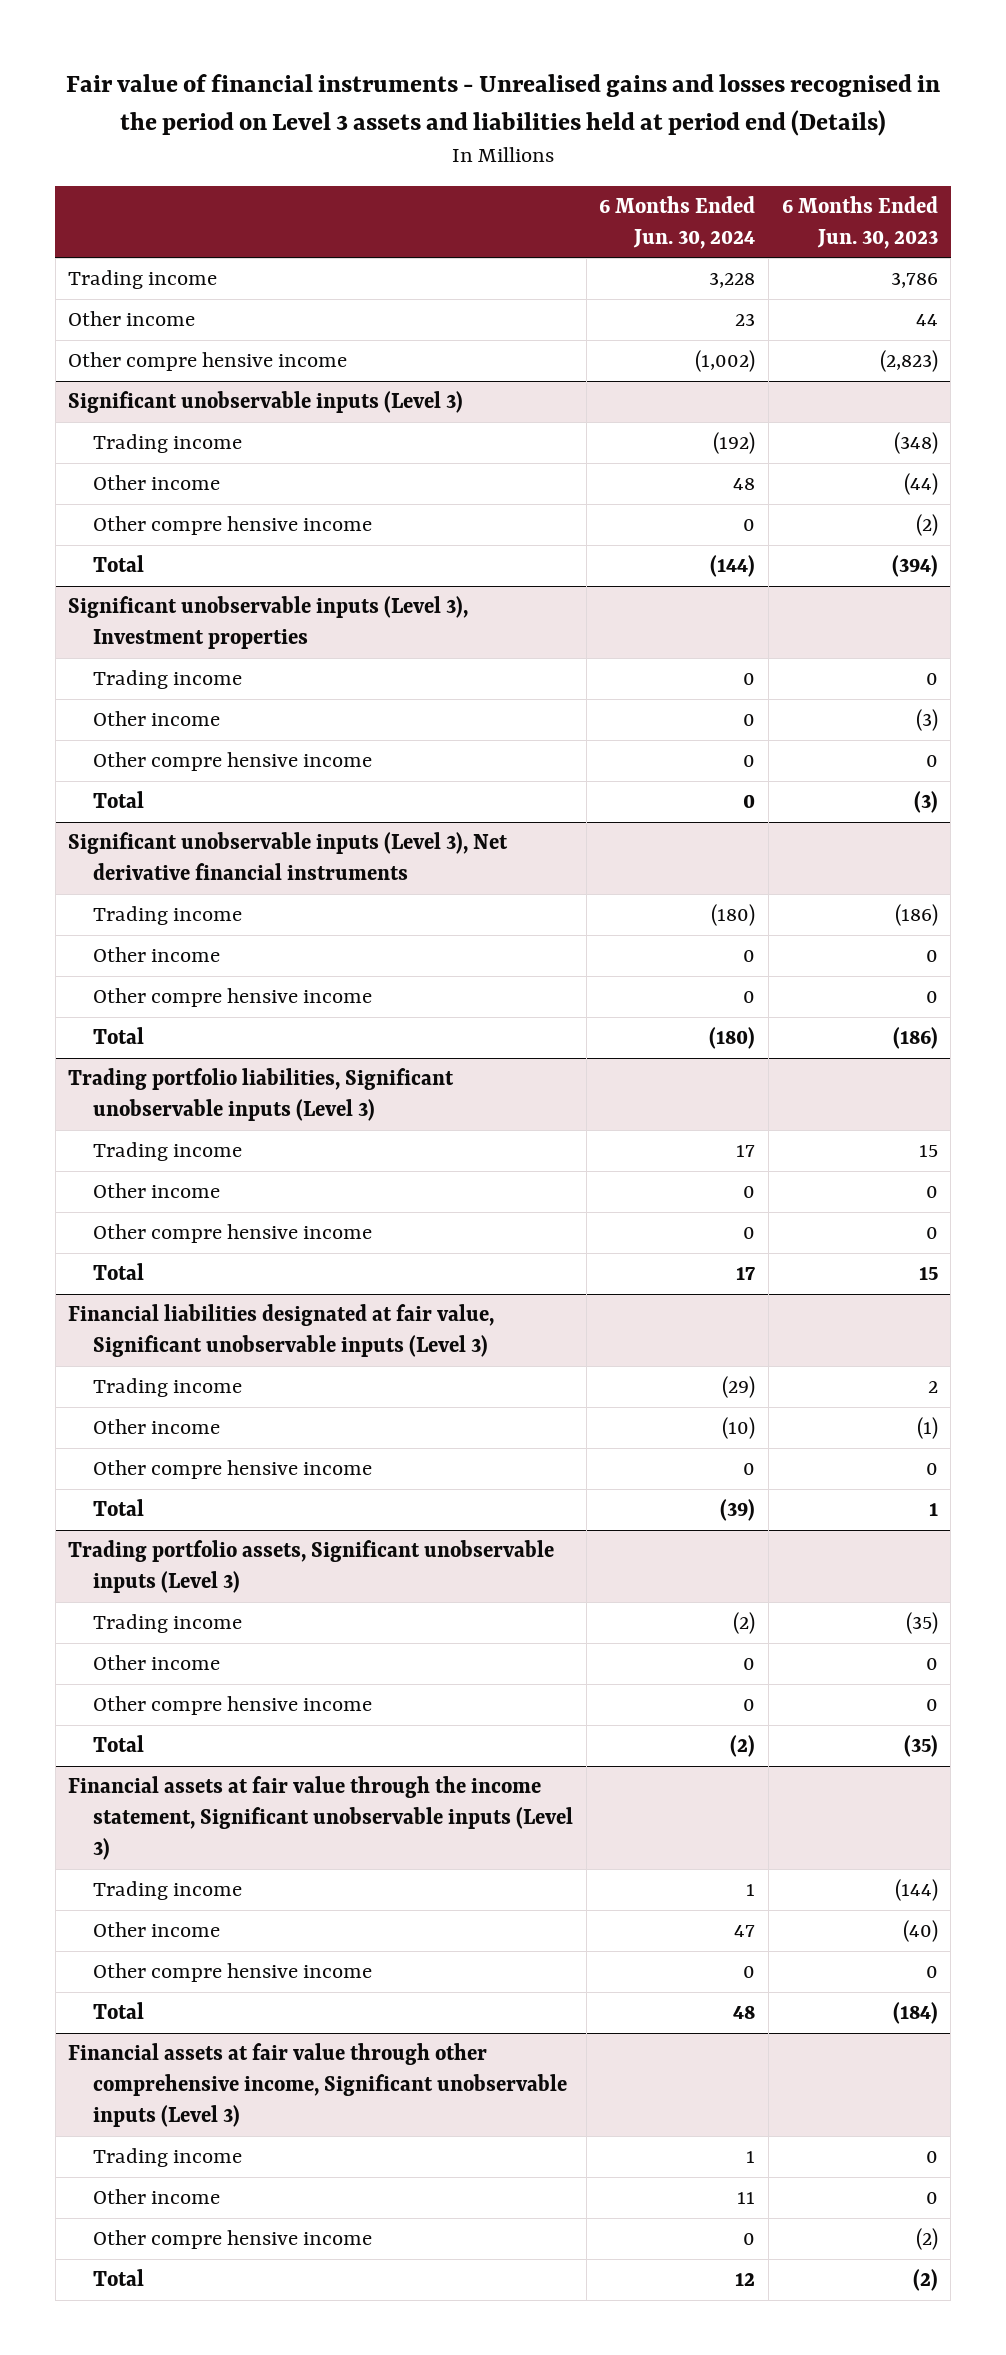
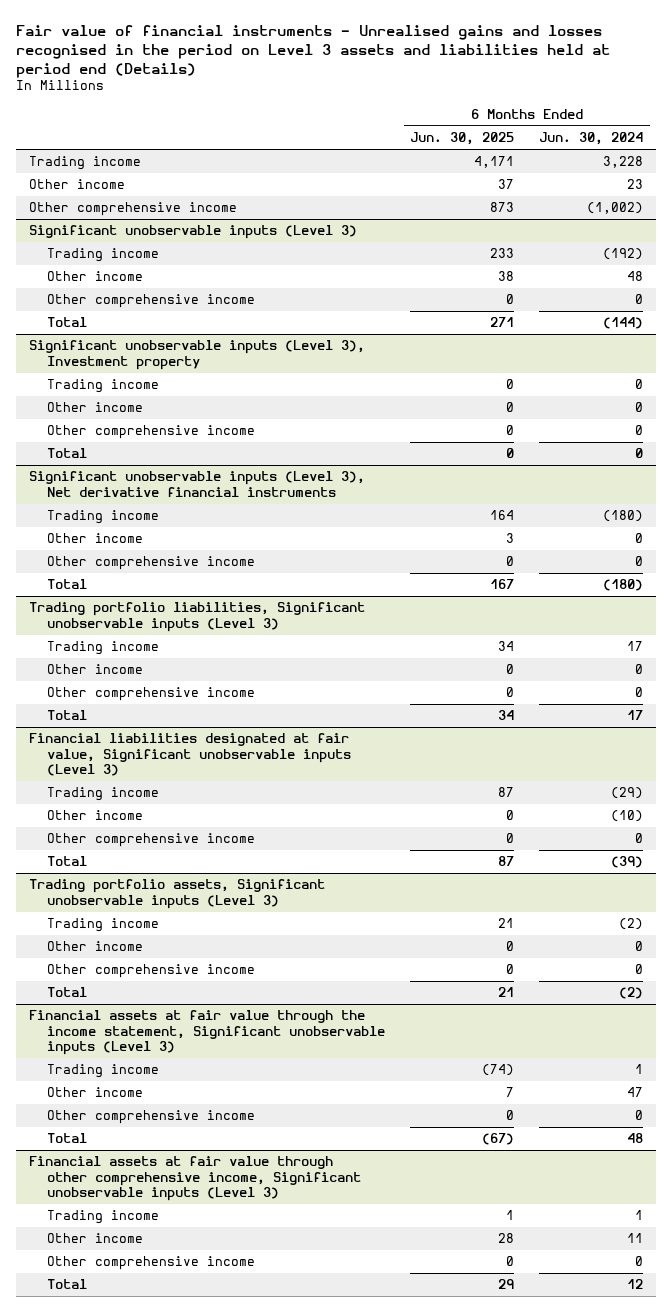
- | 6 Months Ended Jun. 30, 2024 | 6 Months Ended Jun. 30, 2023
+ | 6 Months Ended Jun. 30, 2025 | 6 Months Ended Jun. 30, 2024
- Other compre hensive income | (1,002) | (2,823)
+ Other comprehensive income | 873 | (1,002)
@ Significant unobservable inputs (Level 3)
- Other compre hensive income | 0 | (2)
+ Other comprehensive income | 0 | 0
- Significant unobservable inputs (Level 3), Investment properties
+ Significant unobservable inputs (Level 3), Investment property
- Other compre hensive income | 0 | 0
+ Other comprehensive income | 0 | 0
@ Significant unobservable inputs (Level 3), Net derivative financial instruments
- Other compre hensive income | 0 | 0
+ Other comprehensive income | 0 | 0
@ Trading portfolio liabilities, Significant unobservable inputs (Level 3)
- Other compre hensive income | 0 | 0
+ Other comprehensive income | 0 | 0
@ Financial liabilities designated at fair value, Significant unobservable inputs (Level 3)
- Other compre hensive income | 0 | 0
+ Other comprehensive income | 0 | 0
@ Trading portfolio assets, Significant unobservable inputs (Level 3)
- Other compre hensive income | 0 | 0
+ Other comprehensive income | 0 | 0
@ Financial assets at fair value through the income statement, Significant unobservable inputs (Level 3)
- Other compre hensive income | 0 | 0
+ Other comprehensive income | 0 | 0
@ Financial assets at fair value through other comprehensive income, Significant unobservable inputs (Level 3)
- Other compre hensive income | 0 | (2)
+ Other comprehensive income | 0 | 0

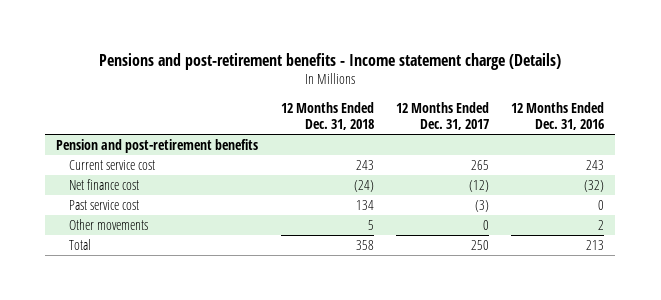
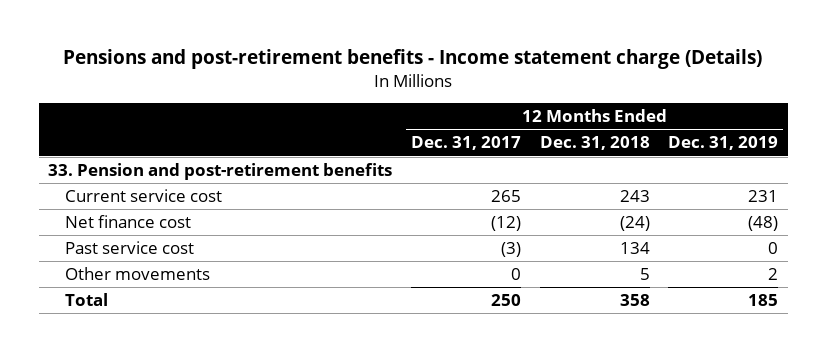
- | 12 Months Ended Dec. 31, 2018 | 12 Months Ended Dec. 31, 2017 | 12 Months Ended Dec. 31, 2016
+ | 12 Months Ended Dec. 31, 2017 | 12 Months Ended Dec. 31, 2018 | 12 Months Ended Dec. 31, 2019
- Pension and post-retirement benefits
+ 33. Pension and post-retirement benefits

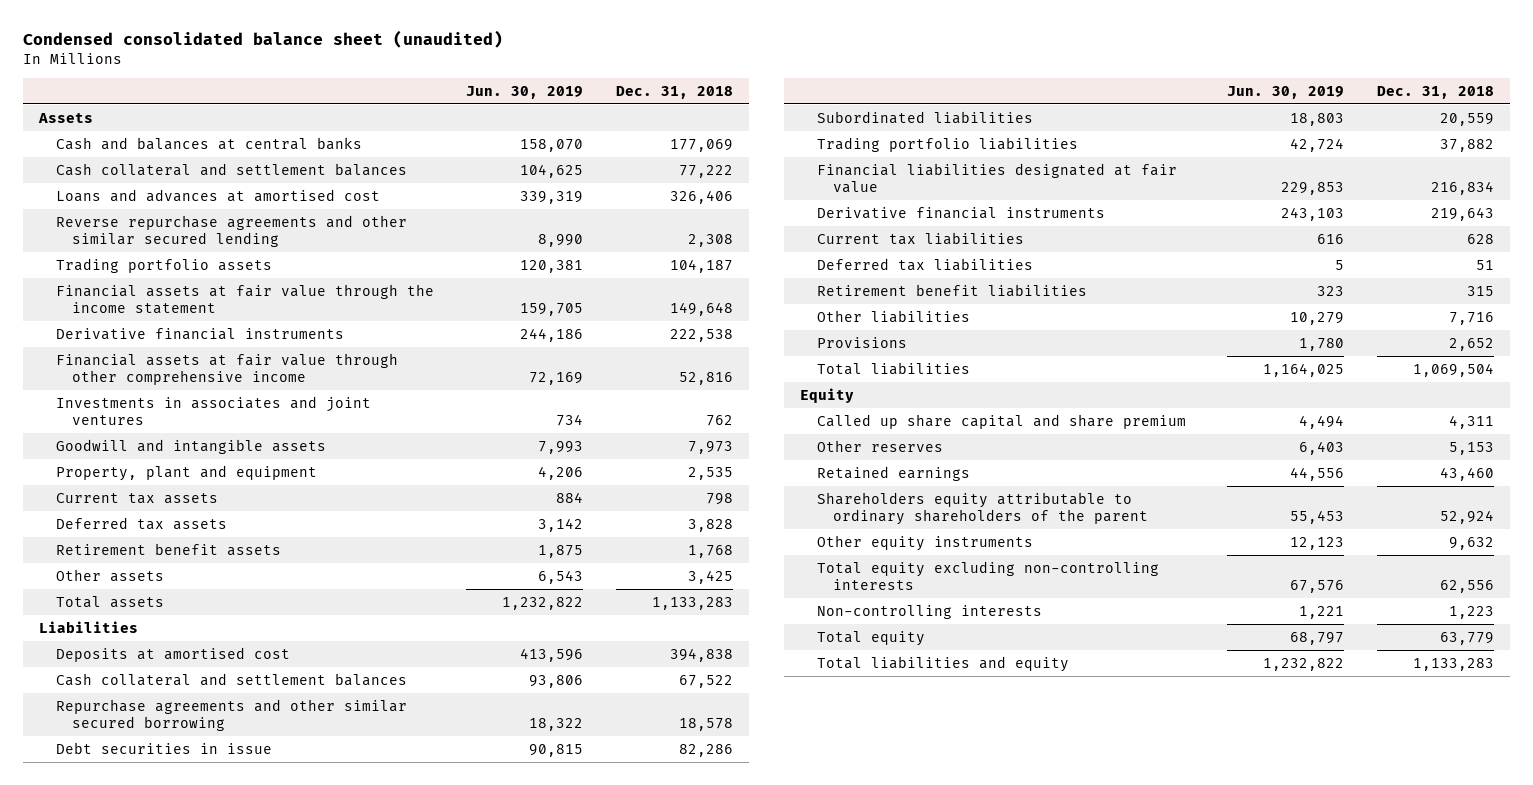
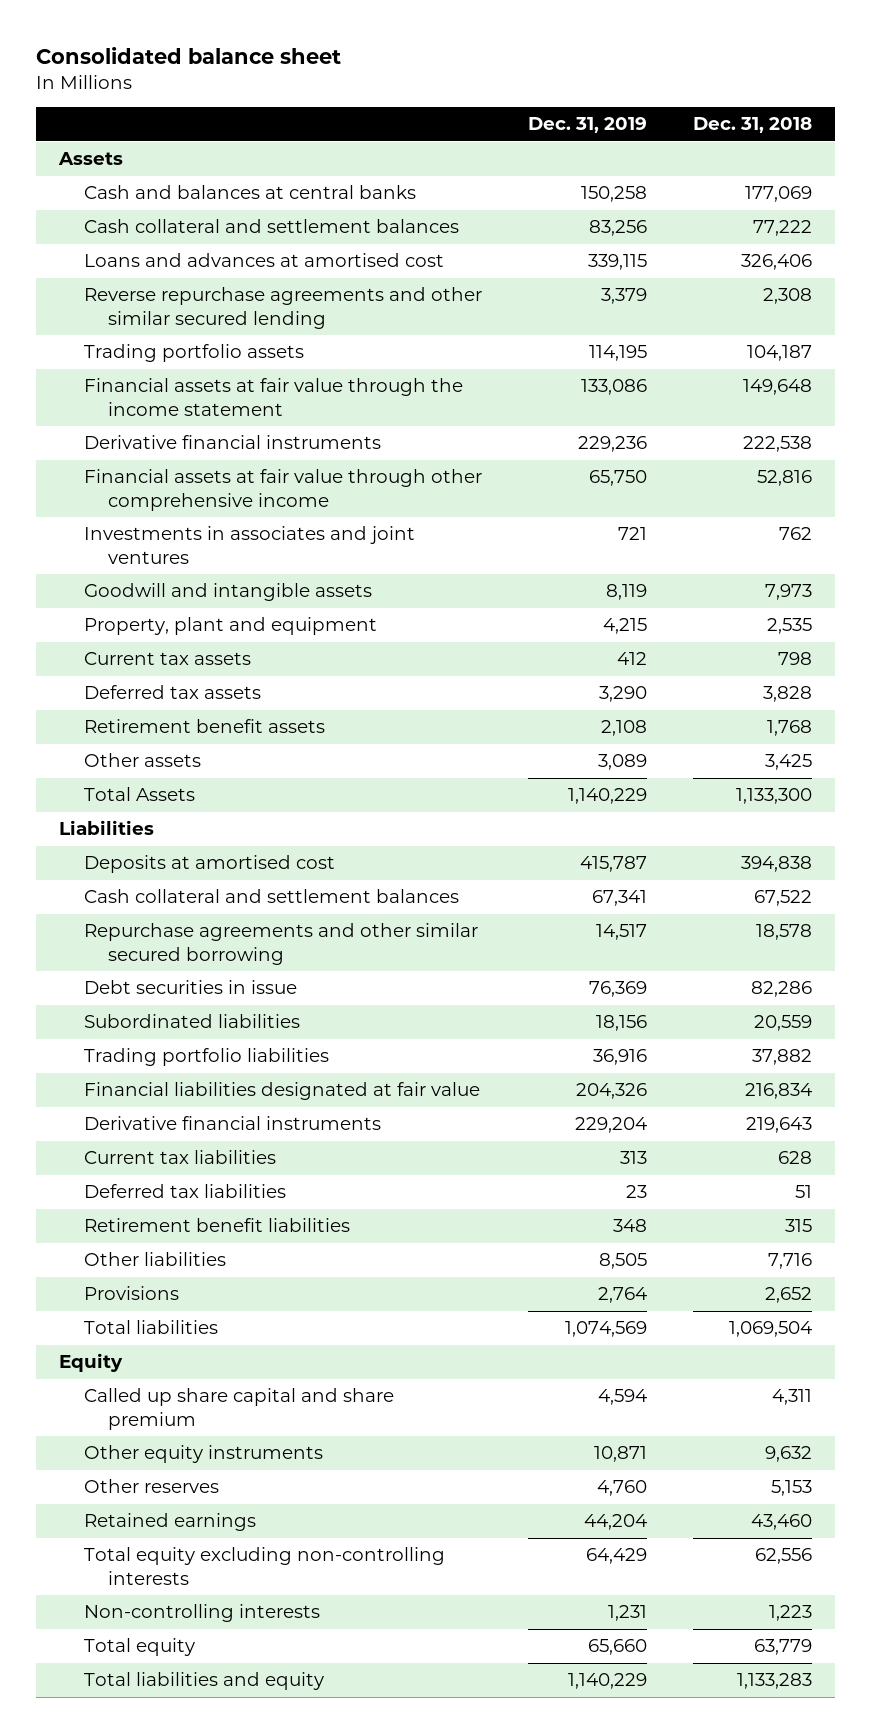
- Condensed consolidated balance sheet (unaudited)
+ Consolidated balance sheet
- | Jun. 30, 2019 | Dec. 31, 2018
+ | Dec. 31, 2019 | Dec. 31, 2018
- Total assets | 1,232,822 | 1,133,283
+ Total Assets | 1,140,229 | 1,133,300
moved up: Other equity instruments | 10,871 | 9,632
- Shareholders equity attributable to ordinary shareholders of the parent | 55,453 | 52,924

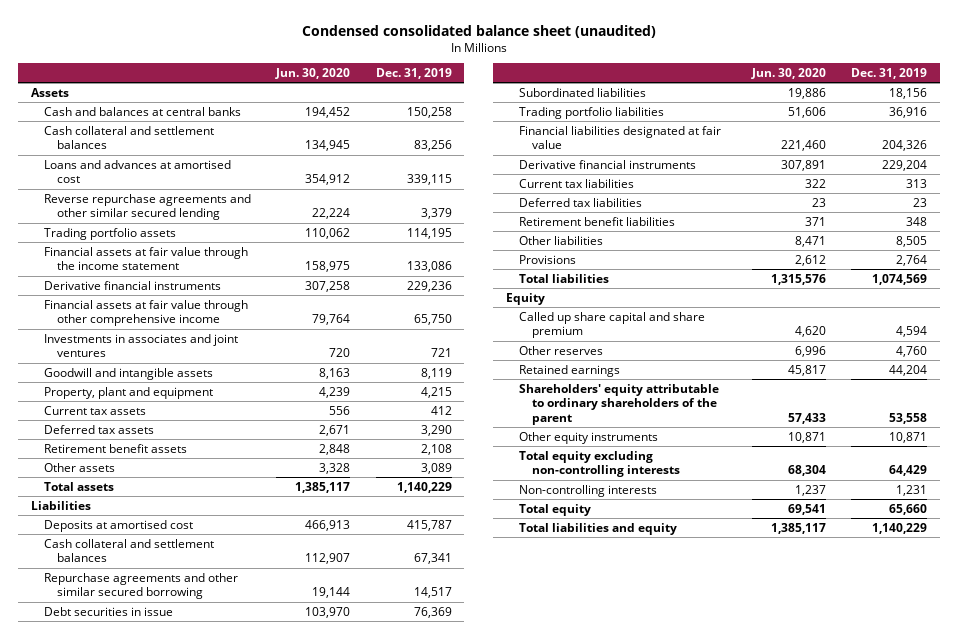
- Consolidated balance sheet
+ Condensed consolidated balance sheet (unaudited)
- | Dec. 31, 2019 | Dec. 31, 2018
+ | Jun. 30, 2020 | Dec. 31, 2019
- Total Assets | 1,140,229 | 1,133,300
+ Total assets | 1,385,117 | 1,140,229
+ Shareholders' equity attributable to ordinary shareholders of the parent | 57,433 | 53,558
moved down: Other equity instruments | 10,871 | 10,871

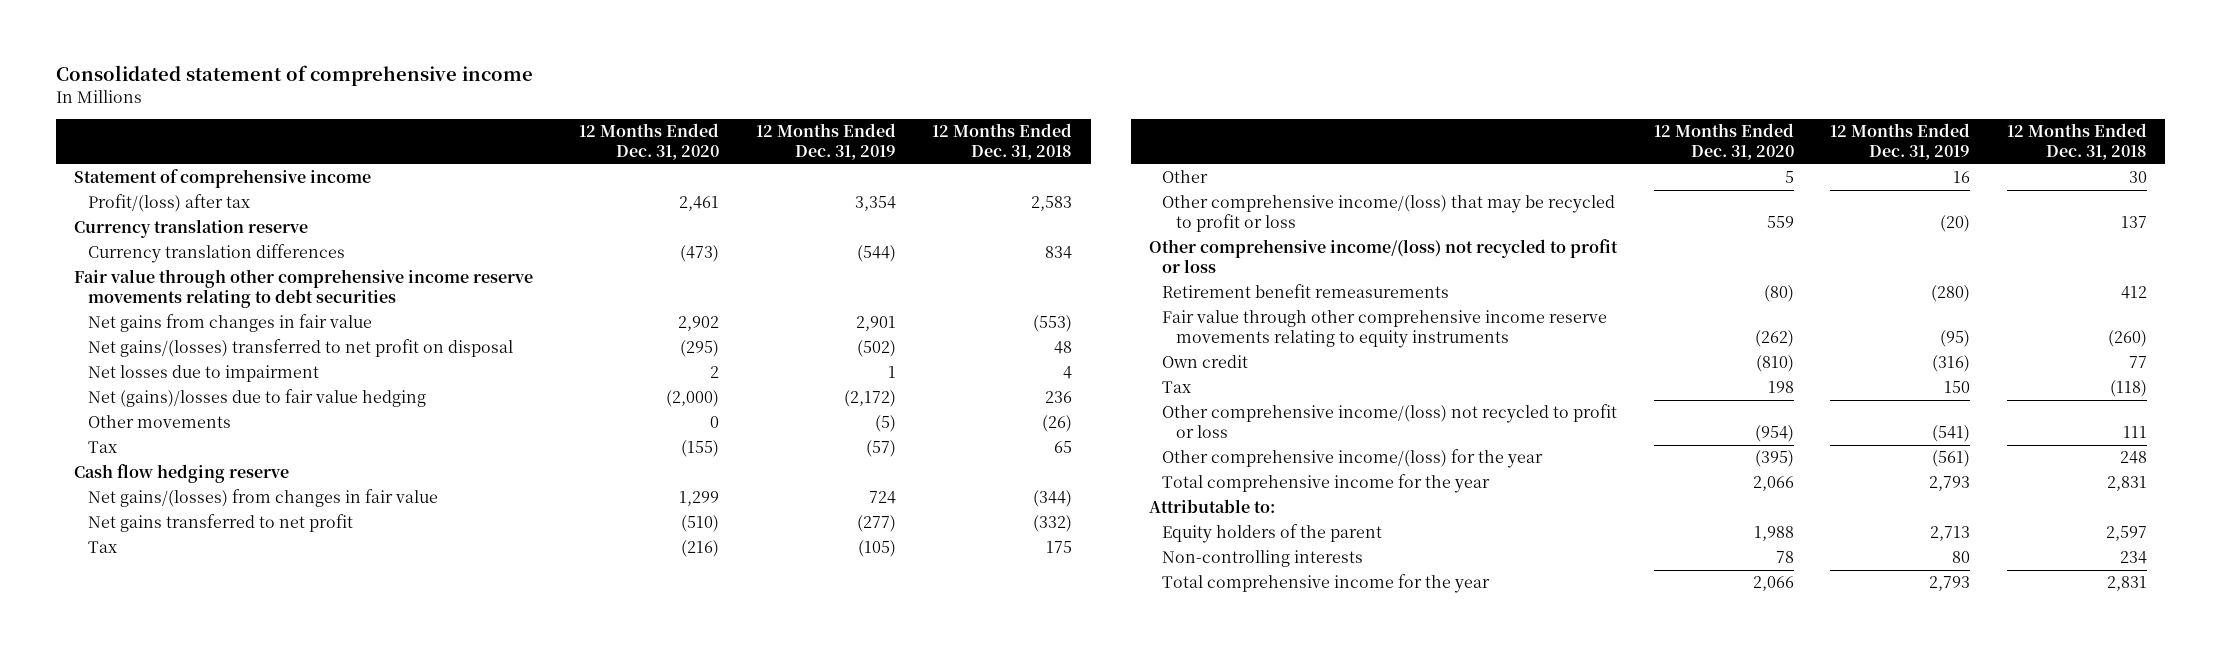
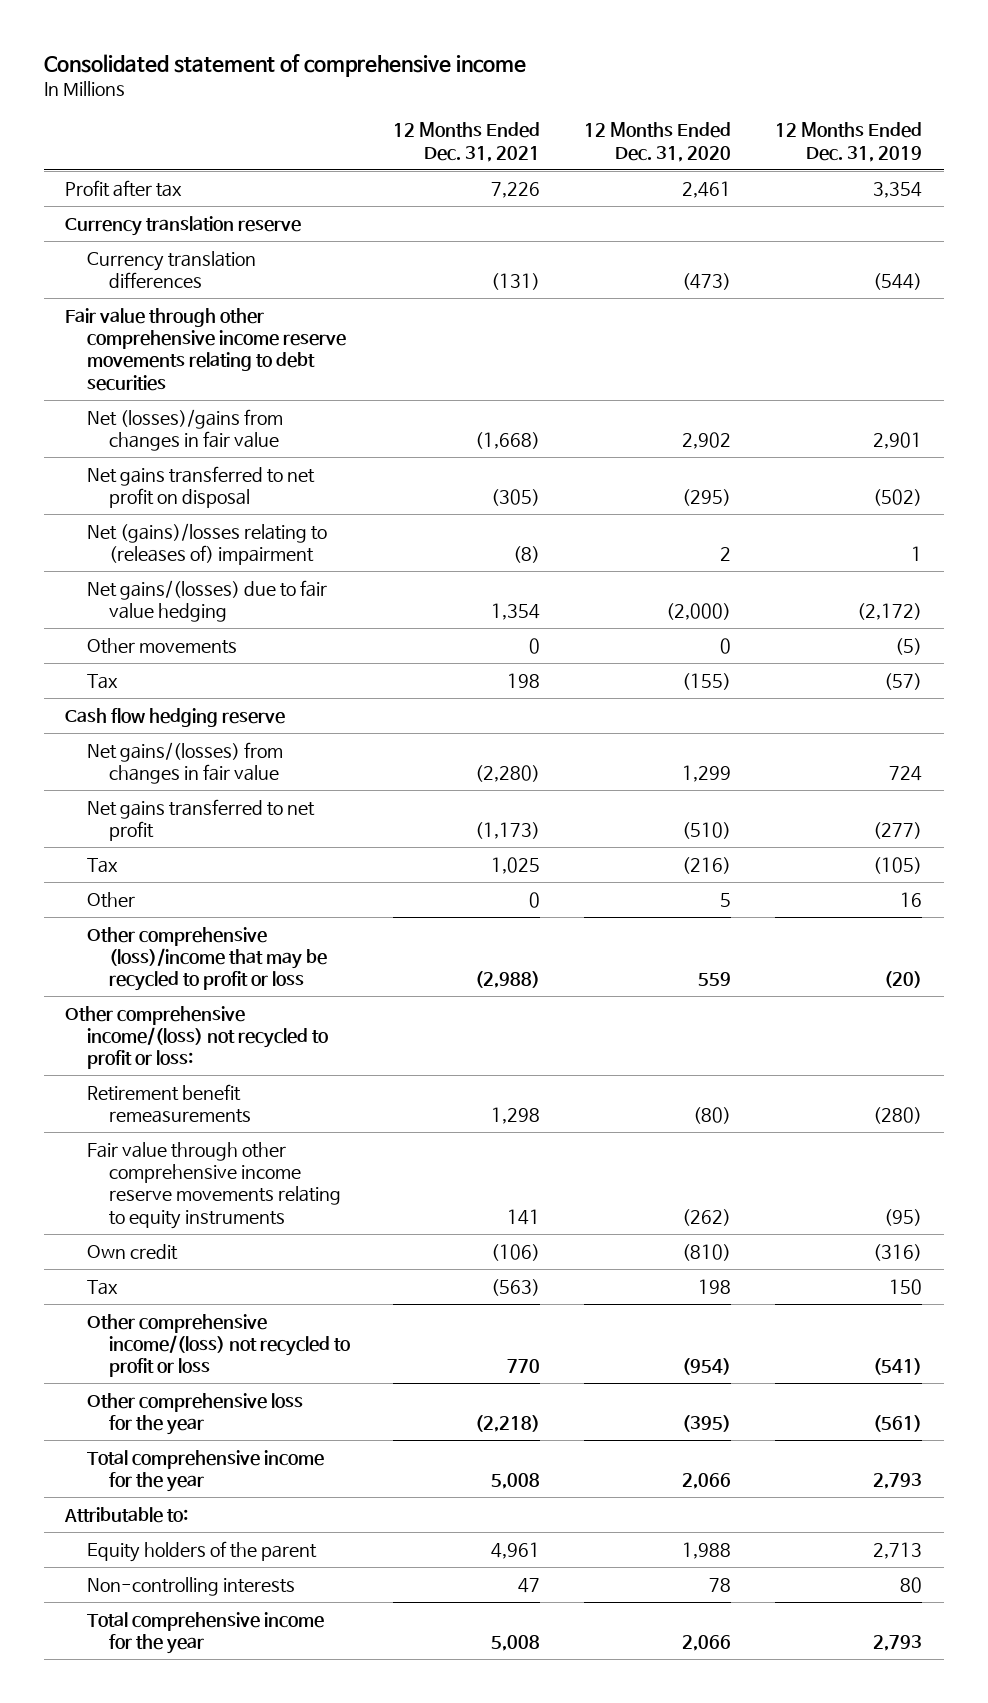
- | 12 Months Ended Dec. 31, 2020 | 12 Months Ended Dec. 31, 2019 | 12 Months Ended Dec. 31, 2018
+ | 12 Months Ended Dec. 31, 2021 | 12 Months Ended Dec. 31, 2020 | 12 Months Ended Dec. 31, 2019
- Statement of comprehensive income
- Profit/(loss) after tax | 2,461 | 3,354 | 2,583
+ Profit after tax | 7,226 | 2,461 | 3,354
- Net gains from changes in fair value | 2,902 | 2,901 | (553)
- Net gains/(losses) transferred to net profit on disposal | (295) | (502) | 48
- Net losses due to impairment | 2 | 1 | 4
- Net (gains)/losses due to fair value hedging | (2,000) | (2,172) | 236
+ Net (losses)/gains from changes in fair value | (1,668) | 2,902 | 2,901
+ Net gains transferred to net profit on disposal | (305) | (295) | (502)
+ Net (gains)/losses relating to (releases of) impairment | (8) | 2 | 1
+ Net gains/(losses) due to fair value hedging | 1,354 | (2,000) | (2,172)
- Other comprehensive income/(loss) that may be recycled to profit or loss | 559 | (20) | 137
- Other comprehensive income/(loss) not recycled to profit or loss
+ Other comprehensive (loss)/income that may be recycled to profit or loss | (2,988) | 559 | (20)
+ Other comprehensive income/(loss) not recycled to profit or loss:
- Other comprehensive income/(loss) for the year | (395) | (561) | 248
+ Other comprehensive loss for the year | (2,218) | (395) | (561)

